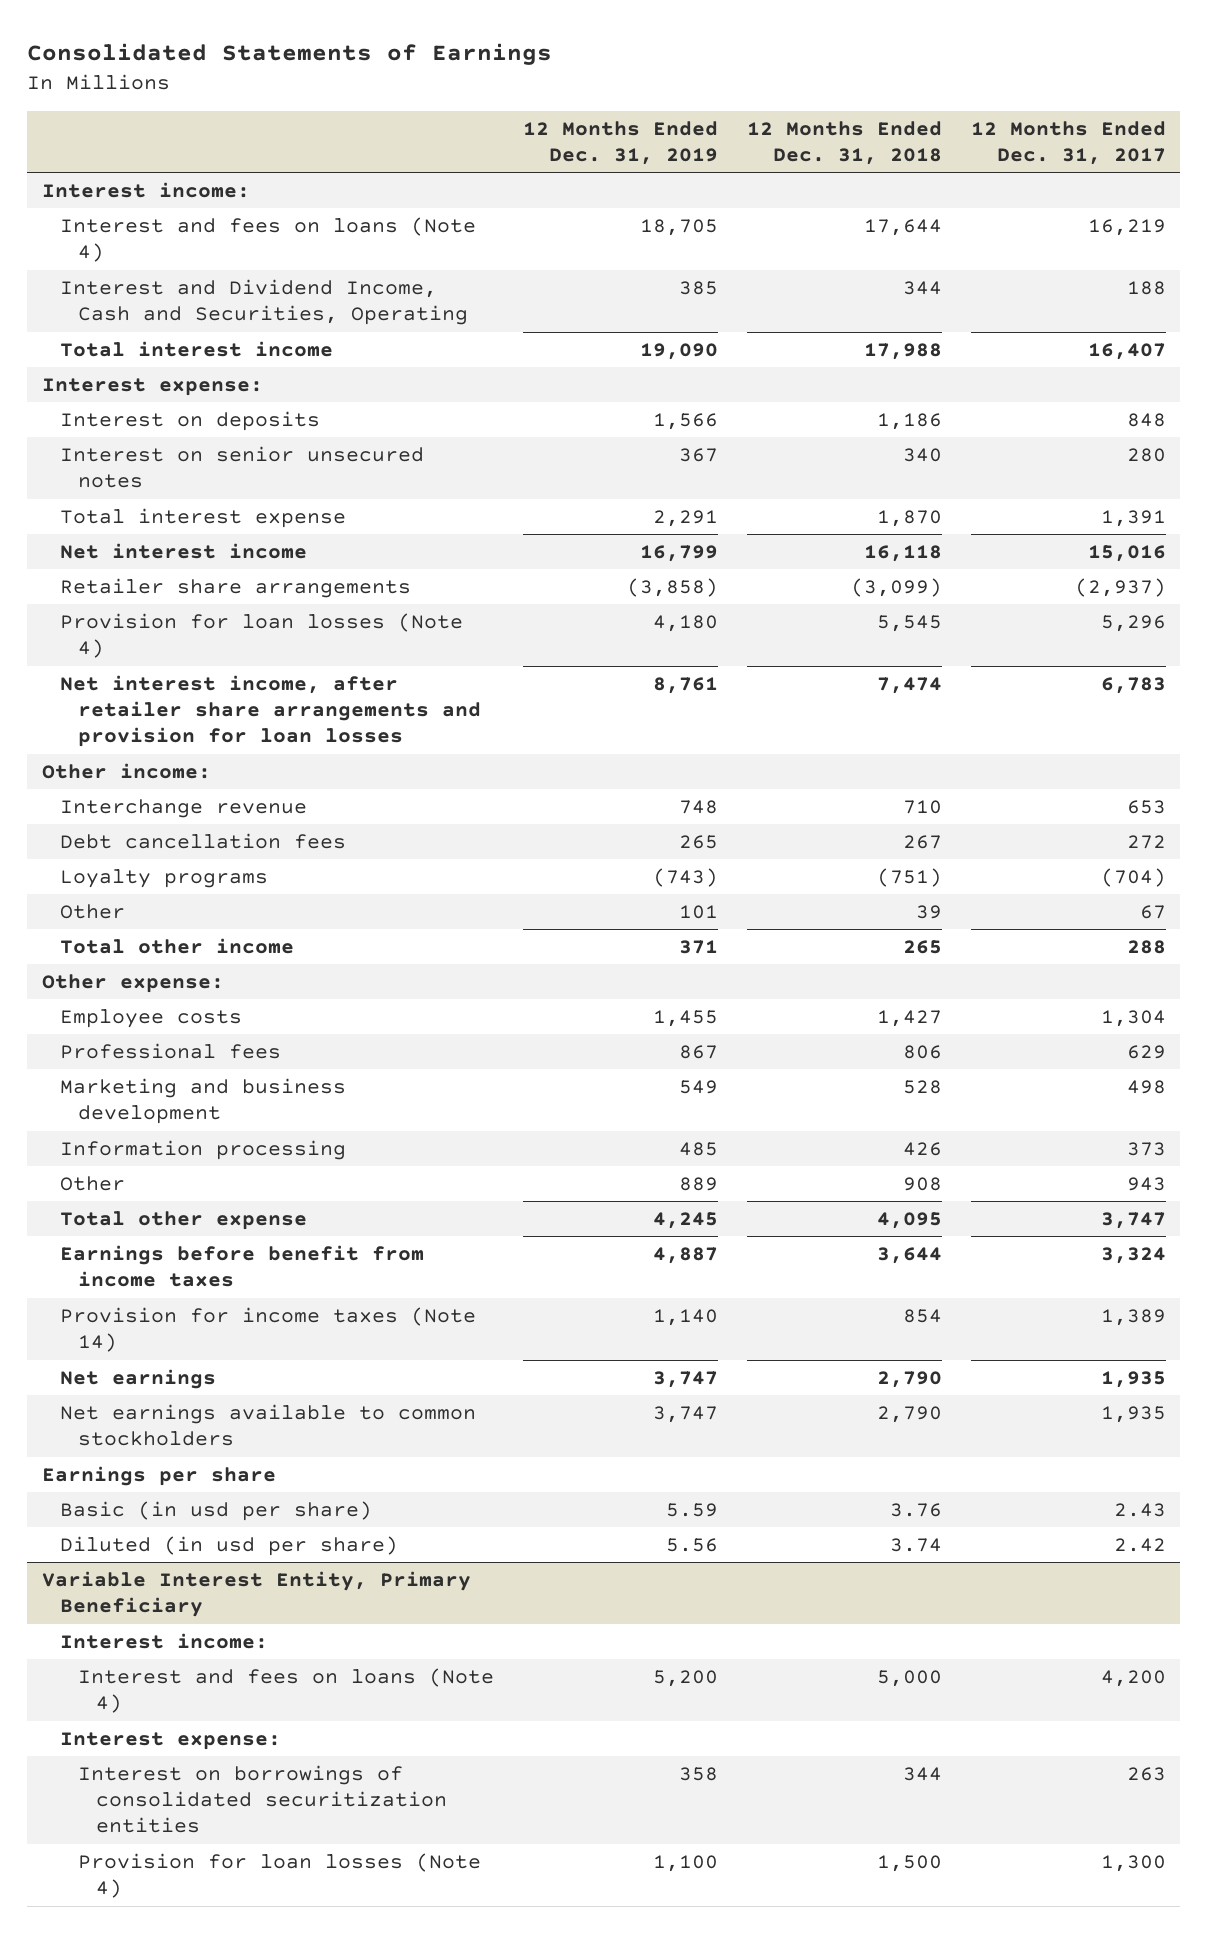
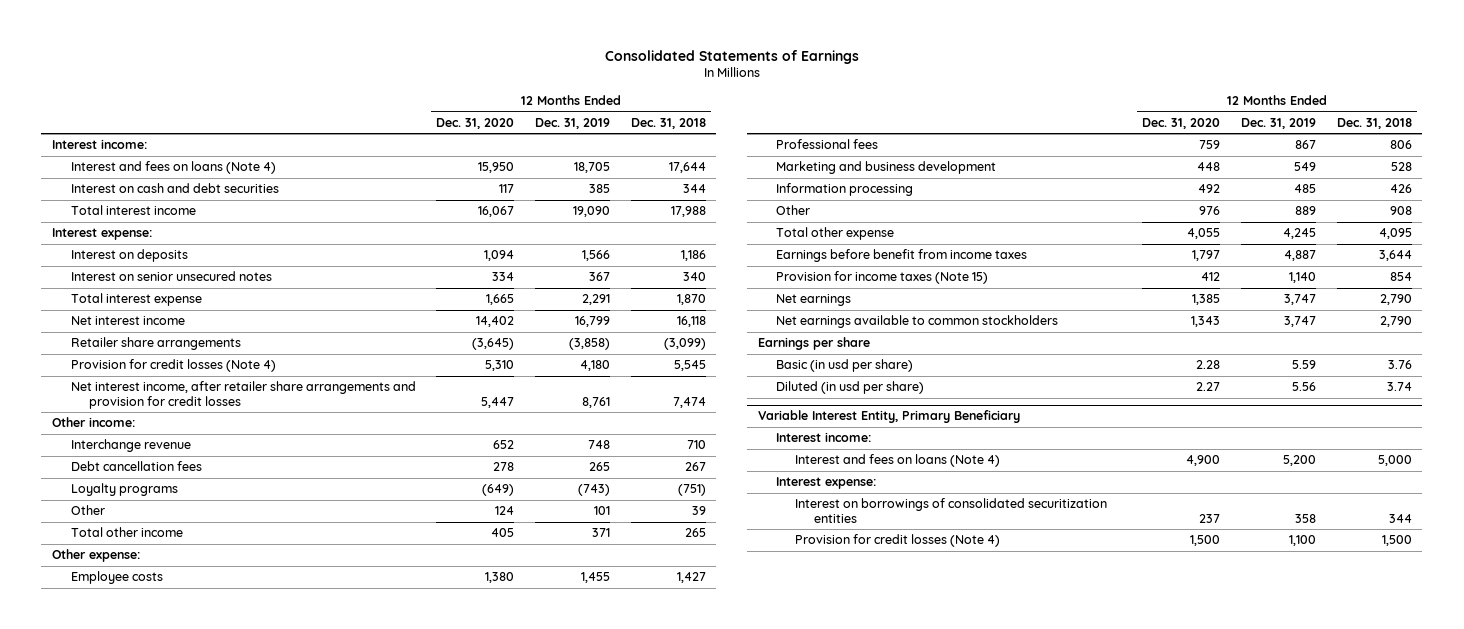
- | 12 Months Ended Dec. 31, 2019 | 12 Months Ended Dec. 31, 2018 | 12 Months Ended Dec. 31, 2017
+ | 12 Months Ended Dec. 31, 2020 | 12 Months Ended Dec. 31, 2019 | 12 Months Ended Dec. 31, 2018
- Interest and Dividend Income, Cash and Securities, Operating | 385 | 344 | 188
+ Interest on cash and debt securities | 117 | 385 | 344
- Provision for loan losses (Note 4) | 4,180 | 5,545 | 5,296
- Net interest income, after retailer share arrangements and provision for loan losses | 8,761 | 7,474 | 6,783
+ Provision for credit losses (Note 4) | 5,310 | 4,180 | 5,545
+ Net interest income, after retailer share arrangements and provision for credit losses | 5,447 | 8,761 | 7,474
- Provision for income taxes (Note 14) | 1,140 | 854 | 1,389
+ Provision for income taxes (Note 15) | 412 | 1,140 | 854
@ Variable Interest Entity, Primary Beneficiary
- Provision for loan losses (Note 4) | 1,100 | 1,500 | 1,300
+ Provision for credit losses (Note 4) | 1,500 | 1,100 | 1,500

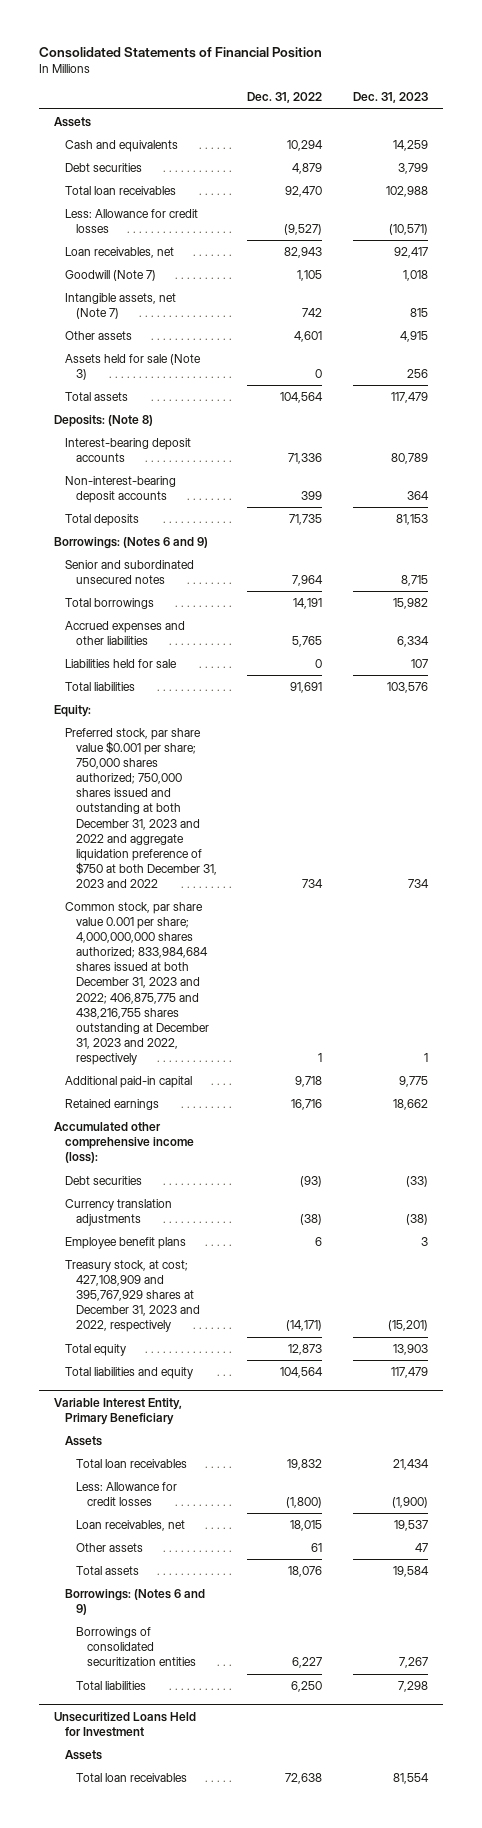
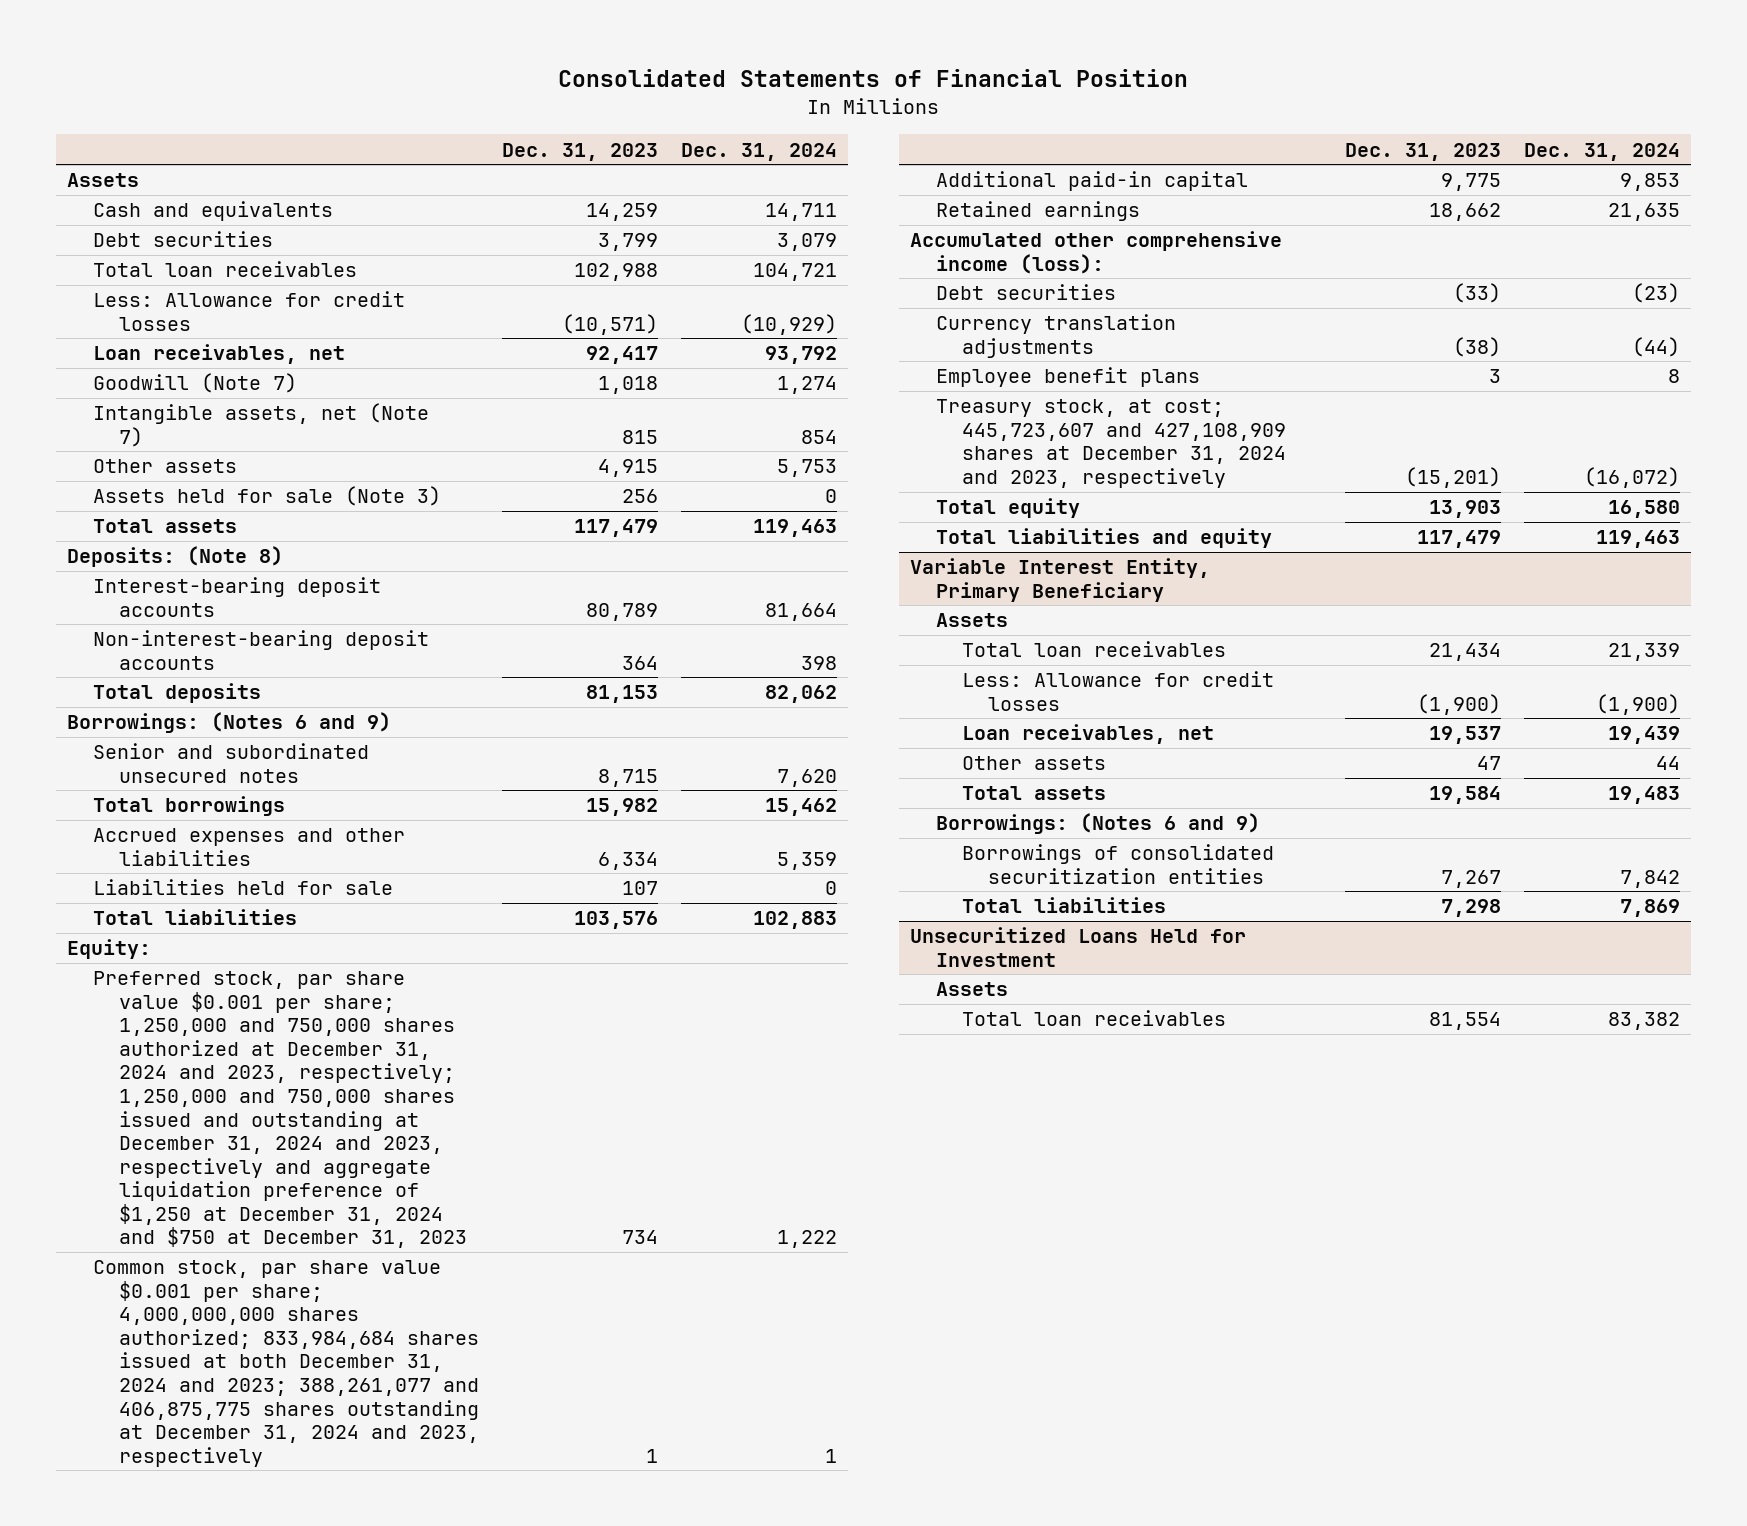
- | Dec. 31, 2022 | Dec. 31, 2023
+ | Dec. 31, 2023 | Dec. 31, 2024
- Preferred stock, par share value $0.001 per share; 750,000 shares authorized; 750,000 shares issued and outstanding at both December 31, 2023 and 2022 and aggregate liquidation preference of $750 at both December 31, 2023 and 2022 | 734 | 734
- Common stock, par share value 0.001 per share; 4,000,000,000 shares authorized; 833,984,684 shares issued at both December 31, 2023 and 2022; 406,875,775 and 438,216,755 shares outstanding at December 31, 2023 and 2022, respectively | 1 | 1
+ Preferred stock, par share value $0.001 per share; 1,250,000 and 750,000 shares authorized at December 31, 2024 and 2023, respectively; 1,250,000 and 750,000 shares issued and outstanding at December 31, 2024 and 2023, respectively and aggregate liquidation preference of $1,250 at December 31, 2024 and $750 at December 31, 2023 | 734 | 1,222
+ Common stock, par share value $0.001 per share; 4,000,000,000 shares authorized; 833,984,684 shares issued at both December 31, 2024 and 2023; 388,261,077 and 406,875,775 shares outstanding at December 31, 2024 and 2023, respectively | 1 | 1
- Treasury stock, at cost; 427,108,909 and 395,767,929 shares at December 31, 2023 and 2022, respectively | (14,171) | (15,201)
+ Treasury stock, at cost; 445,723,607 and 427,108,909 shares at December 31, 2024 and 2023, respectively | (15,201) | (16,072)

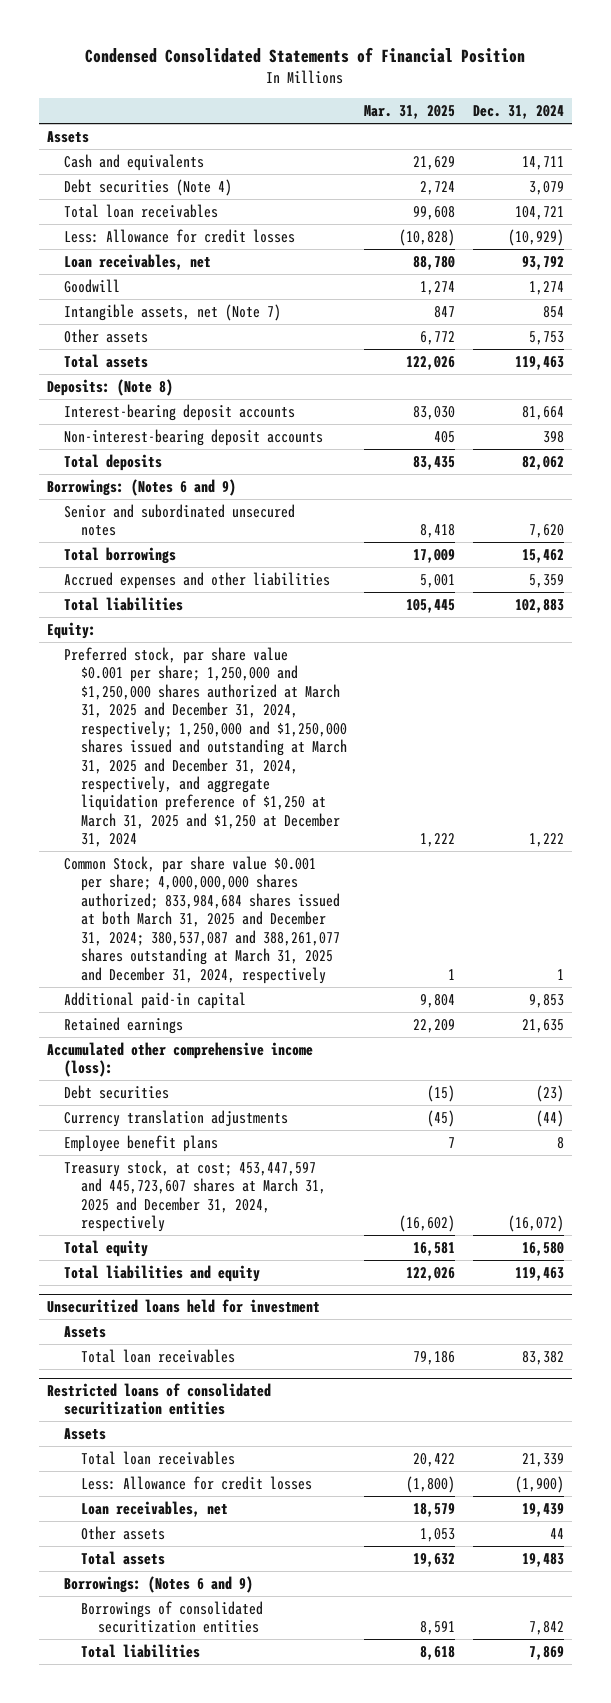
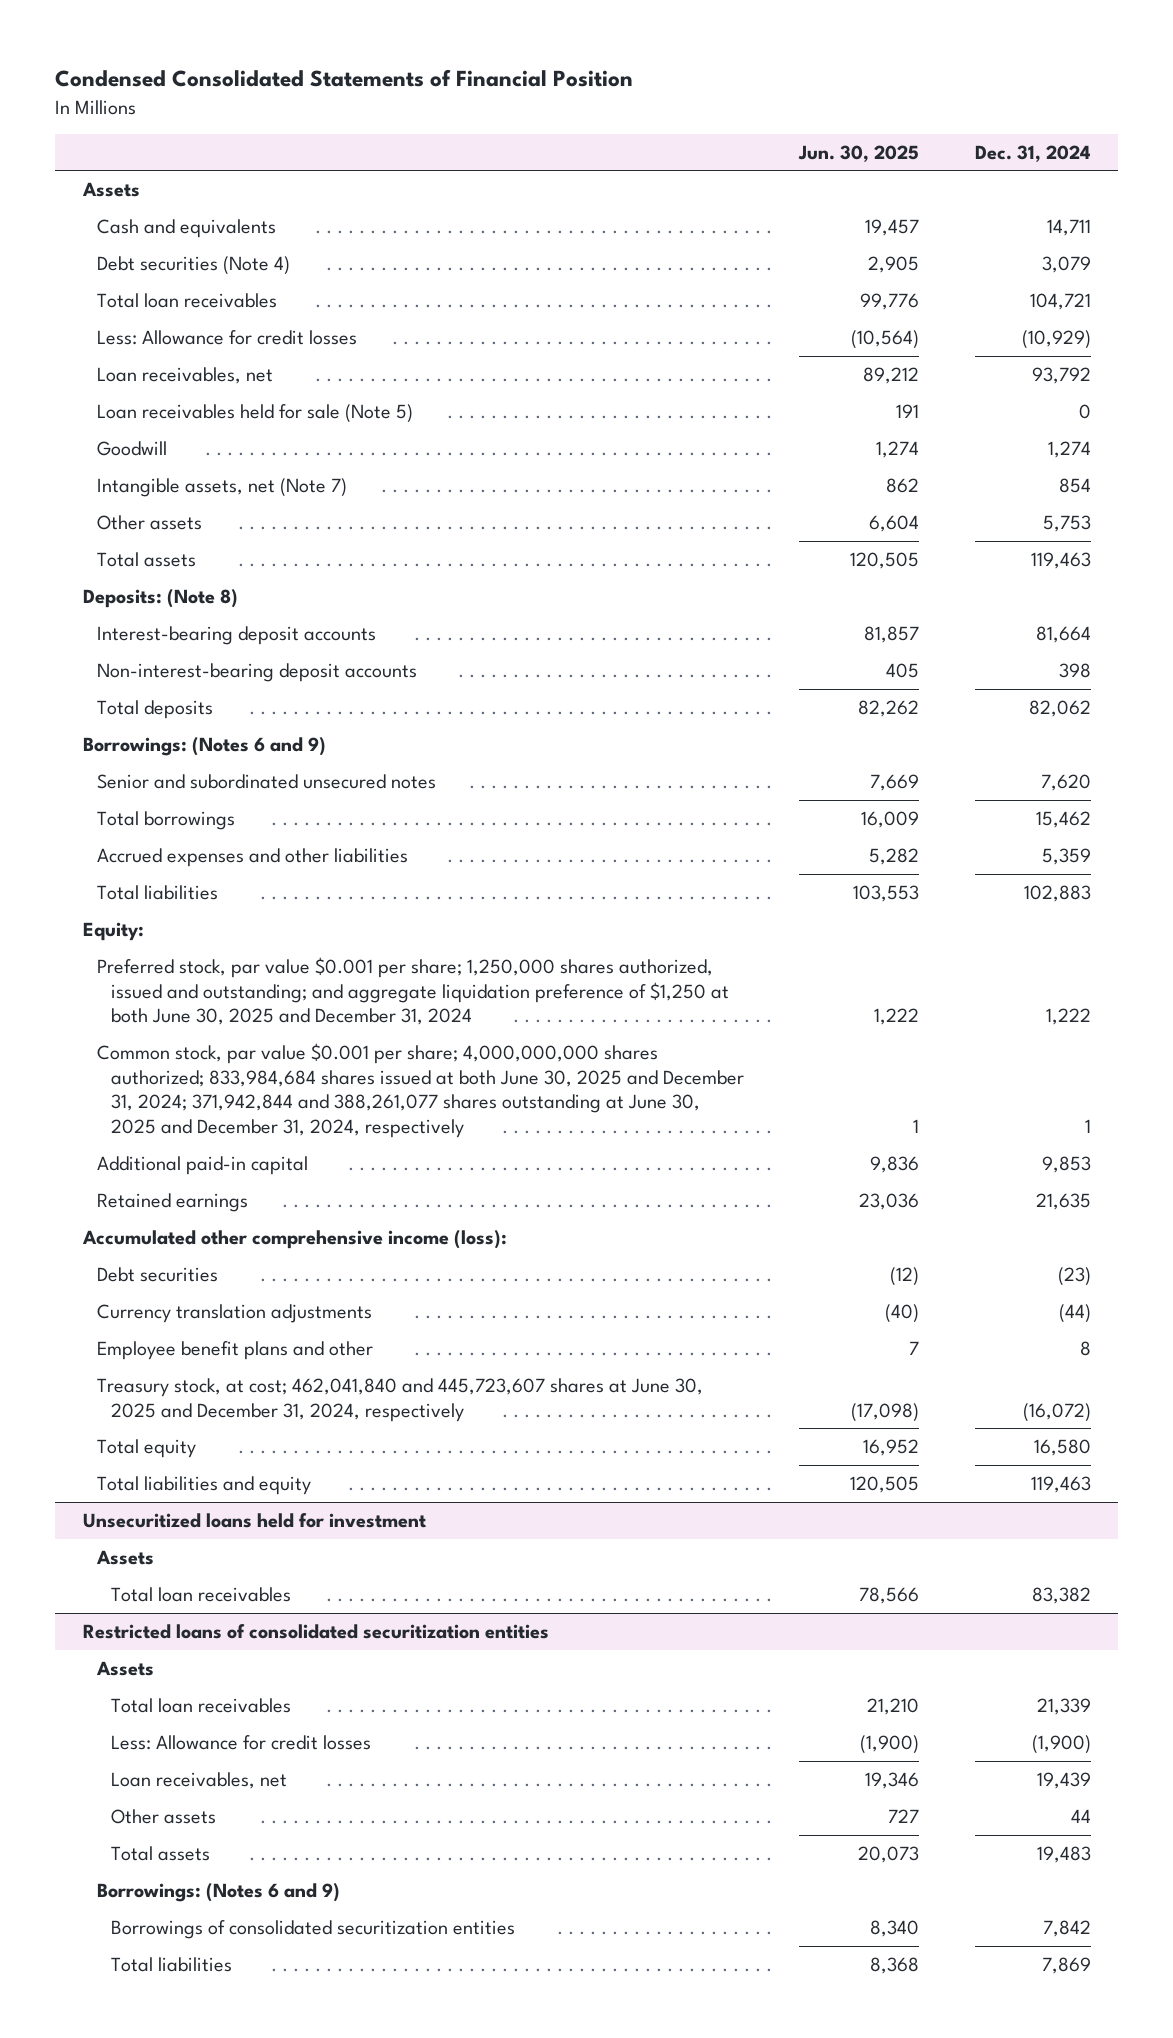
- | Mar. 31, 2025 | Dec. 31, 2024
+ | Jun. 30, 2025 | Dec. 31, 2024
+ Loan receivables held for sale (Note 5) | 191 | 0
- Preferred stock, par share value $0.001 per share; 1,250,000 and $1,250,000 shares authorized at March 31, 2025 and December 31, 2024, respectively; 1,250,000 and $1,250,000 shares issued and outstanding at March 31, 2025 and December 31, 2024, respectively, and aggregate liquidation preference of $1,250 at March 31, 2025 and $1,250 at December 31, 2024 | 1,222 | 1,222
- Common Stock, par share value $0.001 per share; 4,000,000,000 shares authorized; 833,984,684 shares issued at both March 31, 2025 and December 31, 2024; 380,537,087 and 388,261,077 shares outstanding at March 31, 2025 and December 31, 2024, respectively | 1 | 1
+ Preferred stock, par value $0.001 per share; 1,250,000 shares authorized, issued and outstanding; and aggregate liquidation preference of $1,250 at both June 30, 2025 and December 31, 2024 | 1,222 | 1,222
+ Common stock, par value $0.001 per share; 4,000,000,000 shares authorized; 833,984,684 shares issued at both June 30, 2025 and December 31, 2024; 371,942,844 and 388,261,077 shares outstanding at June 30, 2025 and December 31, 2024, respectively | 1 | 1
- Employee benefit plans | 7 | 8
- Treasury stock, at cost; 453,447,597 and 445,723,607 shares at March 31, 2025 and December 31, 2024, respectively | (16,602) | (16,072)
+ Employee benefit plans and other | 7 | 8
+ Treasury stock, at cost; 462,041,840 and 445,723,607 shares at June 30, 2025 and December 31, 2024, respectively | (17,098) | (16,072)

